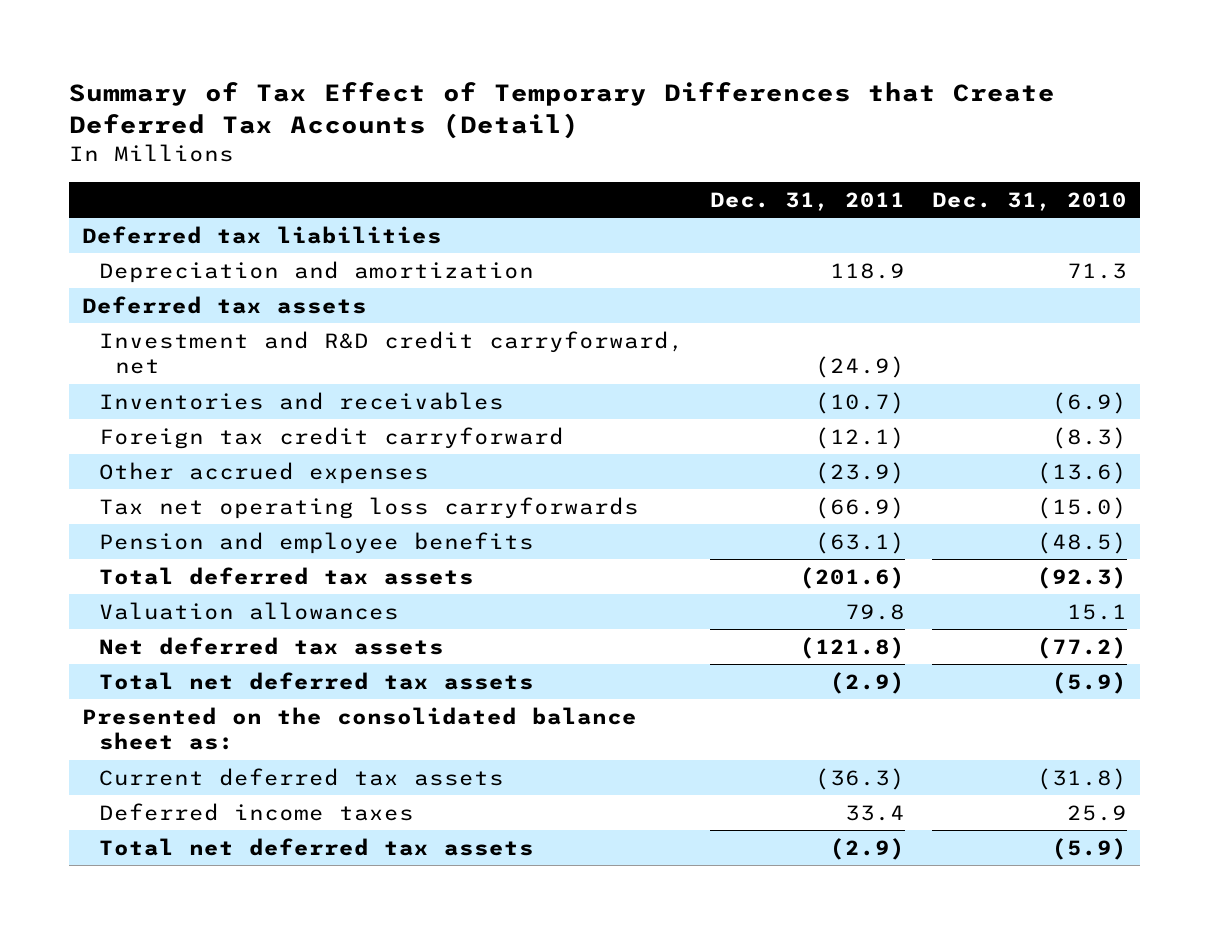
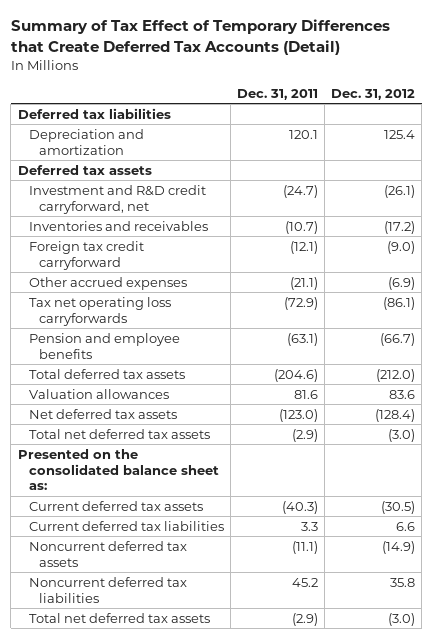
- | Dec. 31, 2011 | Dec. 31, 2010
+ | Dec. 31, 2011 | Dec. 31, 2012
- Depreciation and amortization | 118.9 | 71.3
+ Depreciation and amortization | 120.1 | 125.4
- Investment and R&D credit carryforward, net | (24.9) |
+ Investment and R&D credit carryforward, net | (24.7) | (26.1)
- Other accrued expenses | (23.9) | (13.6)
- Tax net operating loss carryforwards | (66.9) | (15.0)
+ Other accrued expenses | (21.1) | (6.9)
+ Tax net operating loss carryforwards | (72.9) | (86.1)
- Total deferred tax assets | (201.6) | (92.3)
- Valuation allowances | 79.8 | 15.1
- Net deferred tax assets | (121.8) | (77.2)
+ Total deferred tax assets | (204.6) | (212.0)
+ Valuation allowances | 81.6 | 83.6
+ Net deferred tax assets | (123.0) | (128.4)
- Current deferred tax assets | (36.3) | (31.8)
- Deferred income taxes | 33.4 | 25.9
+ Current deferred tax assets | (40.3) | (30.5)
+ Current deferred tax liabilities | 3.3 | 6.6
+ Noncurrent deferred tax assets | (11.1) | (14.9)
+ Noncurrent deferred tax liabilities | 45.2 | 35.8

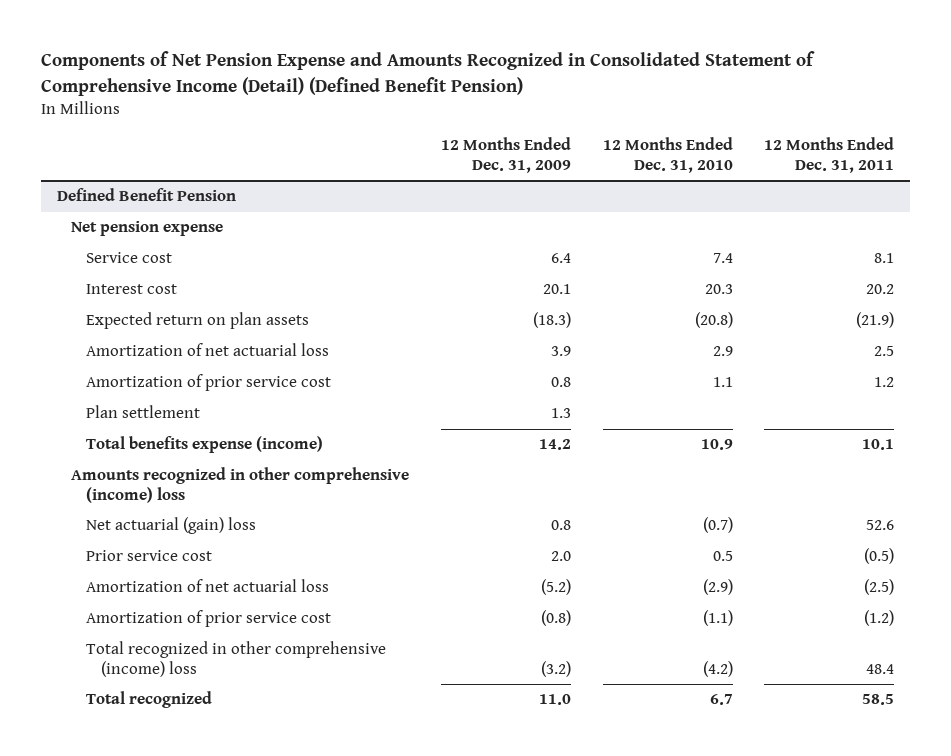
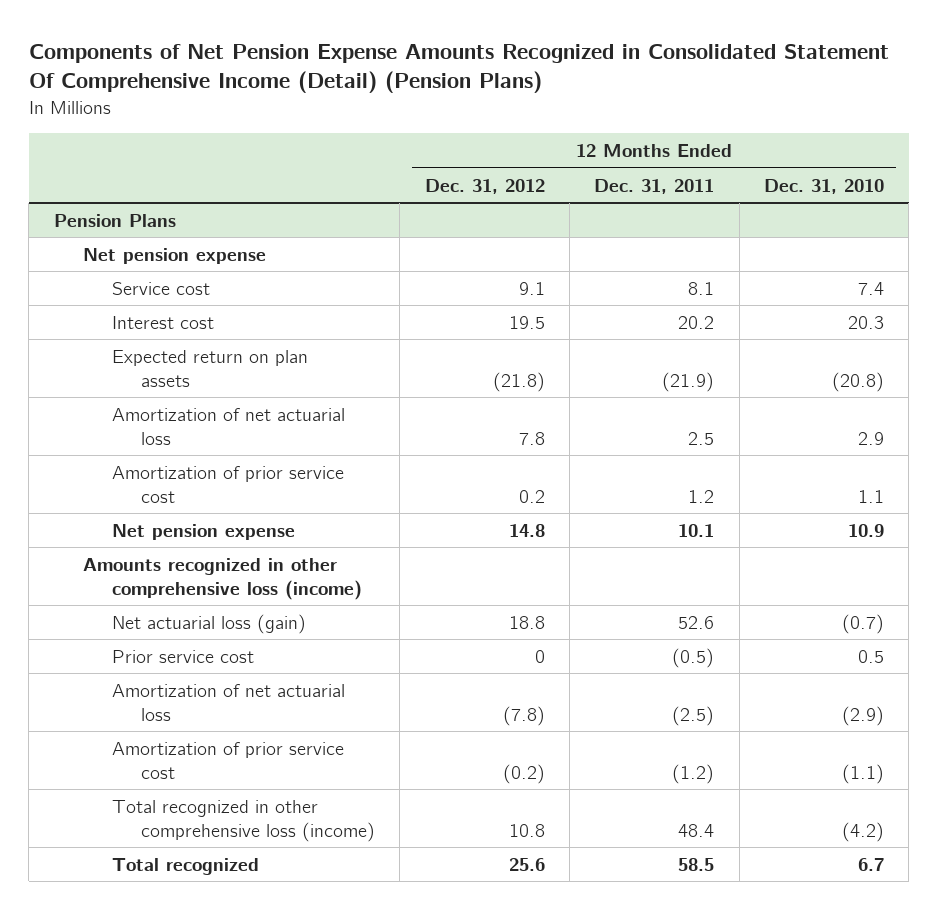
- Components of Net Pension Expense and Amounts Recognized in Consolidated Statement of Comprehensive Income (Detail) (Defined Benefit Pension)
+ Components of Net Pension Expense Amounts Recognized in Consolidated Statement Of Comprehensive Income (Detail) (Pension Plans)
- | 12 Months Ended Dec. 31, 2009 | 12 Months Ended Dec. 31, 2010 | 12 Months Ended Dec. 31, 2011
+ | 12 Months Ended Dec. 31, 2012 | 12 Months Ended Dec. 31, 2011 | 12 Months Ended Dec. 31, 2010
- Defined Benefit Pension
+ Pension Plans
- Plan settlement | 1.3 | |
- Total benefits expense (income) | 14.2 | 10.9 | 10.1
- Amounts recognized in other comprehensive (income) loss
- Net actuarial (gain) loss | 0.8 | (0.7) | 52.6
+ Net pension expense | 14.8 | 10.1 | 10.9
+ Amounts recognized in other comprehensive loss (income)
+ Net actuarial loss (gain) | 18.8 | 52.6 | (0.7)
- Total recognized in other comprehensive (income) loss | (3.2) | (4.2) | 48.4
+ Total recognized in other comprehensive loss (income) | 10.8 | 48.4 | (4.2)

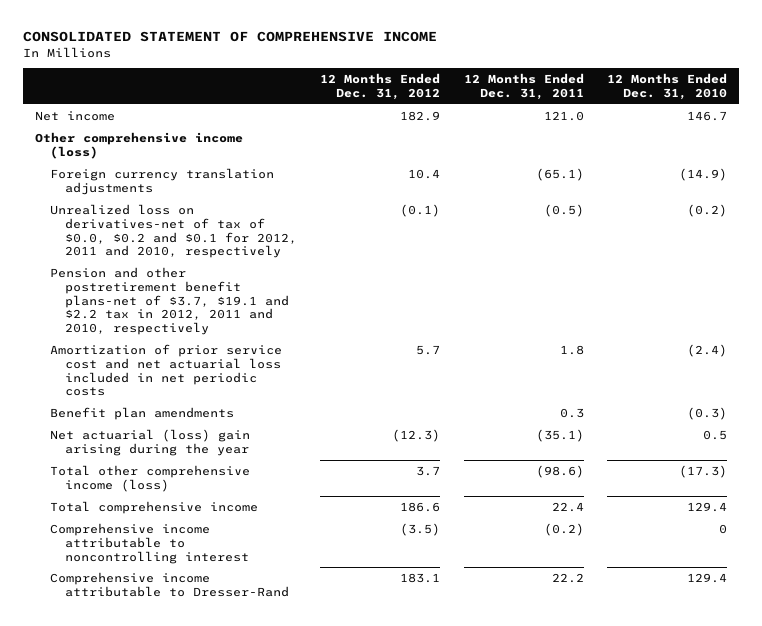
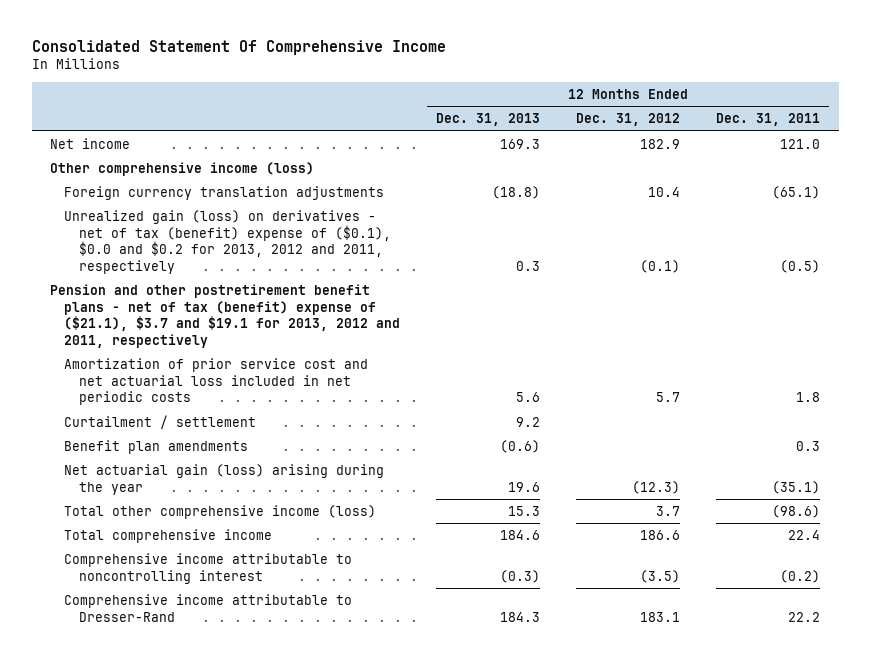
- CONSOLIDATED STATEMENT OF COMPREHENSIVE INCOME
+ Consolidated Statement Of Comprehensive Income
- | 12 Months Ended Dec. 31, 2012 | 12 Months Ended Dec. 31, 2011 | 12 Months Ended Dec. 31, 2010
+ | 12 Months Ended Dec. 31, 2013 | 12 Months Ended Dec. 31, 2012 | 12 Months Ended Dec. 31, 2011
- Unrealized loss on derivatives-net of tax of $0.0, $0.2 and $0.1 for 2012, 2011 and 2010, respectively | (0.1) | (0.5) | (0.2)
- Pension and other postretirement benefit plans-net of $3.7, $19.1 and $2.2 tax in 2012, 2011 and 2010, respectively
+ Unrealized gain (loss) on derivatives - net of tax (benefit) expense of ($0.1), $0.0 and $0.2 for 2013, 2012 and 2011, respectively | 0.3 | (0.1) | (0.5)
+ Pension and other postretirement benefit plans - net of tax (benefit) expense of ($21.1), $3.7 and $19.1 for 2013, 2012 and 2011, respectively
+ Curtailment / settlement | 9.2 | |
- Net actuarial (loss) gain arising during the year | (12.3) | (35.1) | 0.5
+ Net actuarial gain (loss) arising during the year | 19.6 | (12.3) | (35.1)

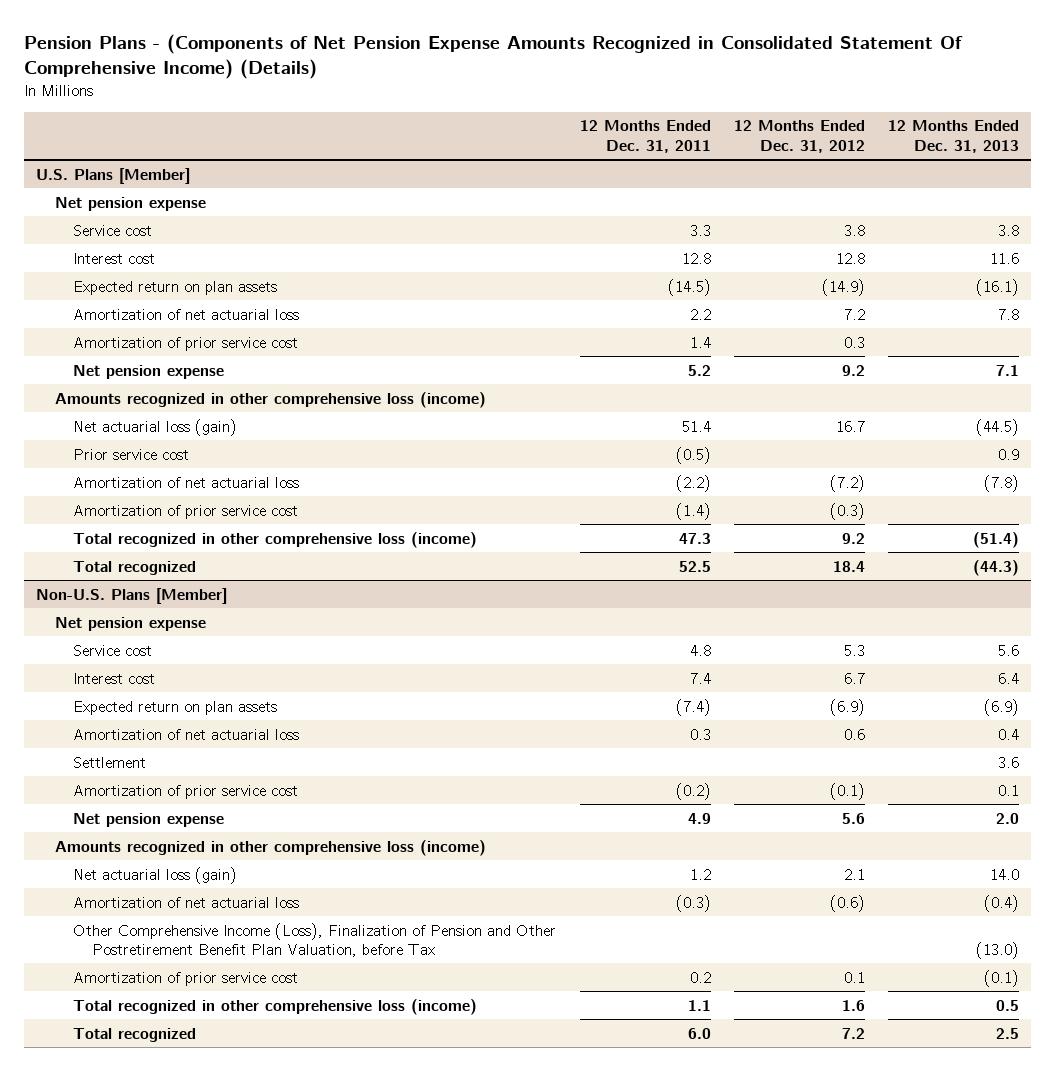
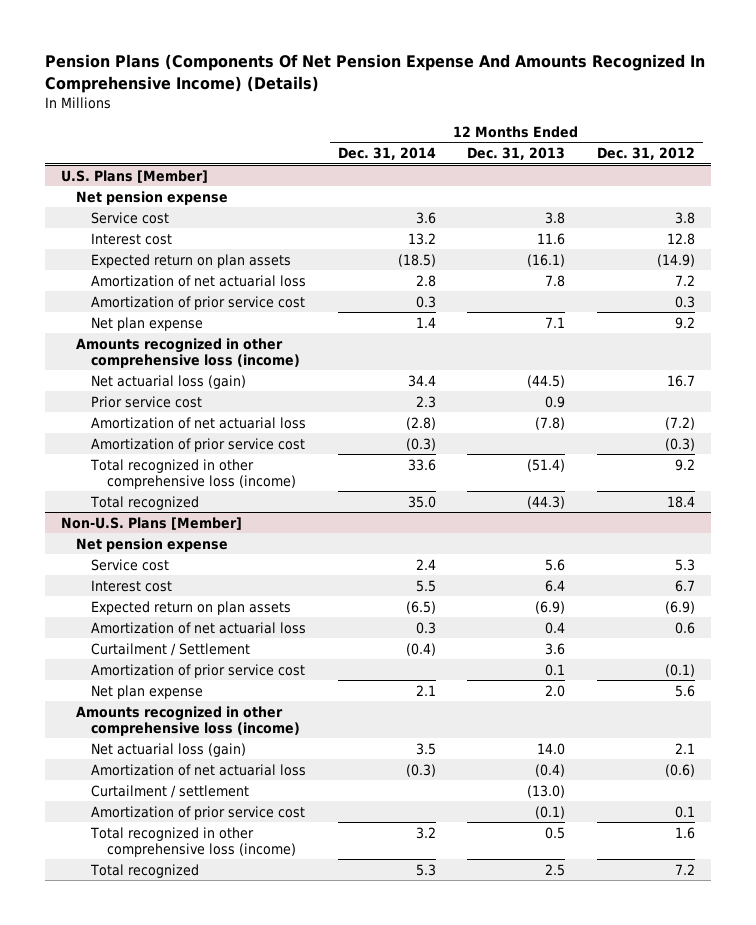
- Pension Plans - (Components of Net Pension Expense Amounts Recognized in Consolidated Statement Of Comprehensive Income) (Details)
+ Pension Plans (Components Of Net Pension Expense And Amounts Recognized In Comprehensive Income) (Details)
- | 12 Months Ended Dec. 31, 2011 | 12 Months Ended Dec. 31, 2012 | 12 Months Ended Dec. 31, 2013
+ | 12 Months Ended Dec. 31, 2014 | 12 Months Ended Dec. 31, 2013 | 12 Months Ended Dec. 31, 2012
@ U.S. Plans [Member]
- Net pension expense | 5.2 | 9.2 | 7.1
+ Net plan expense | 1.4 | 7.1 | 9.2
@ Non-U.S. Plans [Member]
- Settlement | | | 3.6
+ Curtailment / Settlement | (0.4) | 3.6 |
- Net pension expense | 4.9 | 5.6 | 2.0
+ Net plan expense | 2.1 | 2.0 | 5.6
- Other Comprehensive Income (Loss), Finalization of Pension and Other Postretirement Benefit Plan Valuation, before Tax | | | (13.0)
+ Curtailment / settlement | | (13.0) |

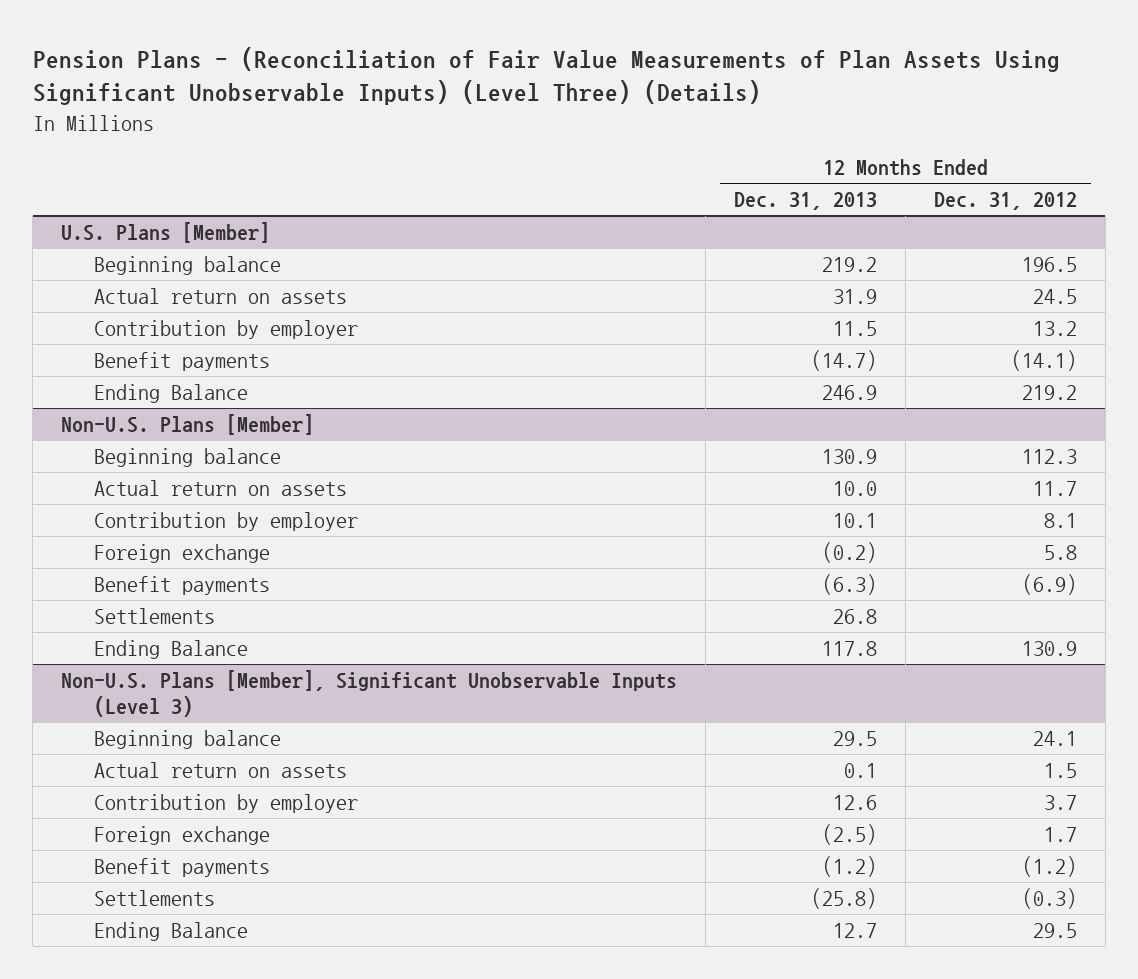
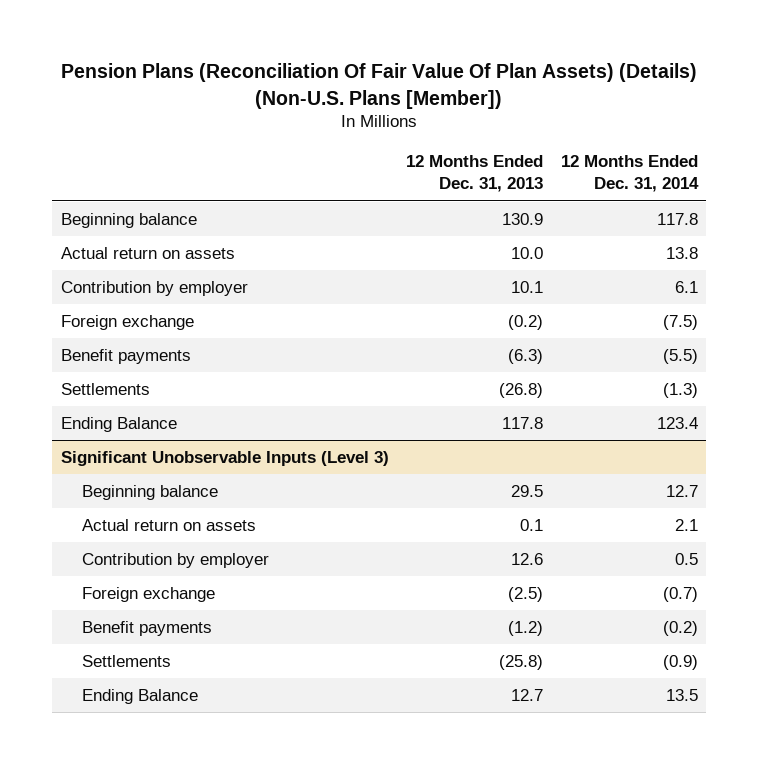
- Pension Plans - (Reconciliation of Fair Value Measurements of Plan Assets Using Significant Unobservable Inputs) (Level Three) (Details)
+ Pension Plans (Reconciliation Of Fair Value Of Plan Assets) (Details) (Non-U.S. Plans [Member])
- | 12 Months Ended Dec. 31, 2013 | 12 Months Ended Dec. 31, 2012
+ | 12 Months Ended Dec. 31, 2013 | 12 Months Ended Dec. 31, 2014
- U.S. Plans [Member]
- Beginning balance | 219.2 | 196.5
- Actual return on assets | 31.9 | 24.5
- Contribution by employer | 11.5 | 13.2
- Benefit payments | (14.7) | (14.1)
- Ending Balance | 246.9 | 219.2
- Non-U.S. Plans [Member]
- Settlements | 26.8 |
+ Settlements | (26.8) | (1.3)
- Non-U.S. Plans [Member], Significant Unobservable Inputs (Level 3)
+ Significant Unobservable Inputs (Level 3)

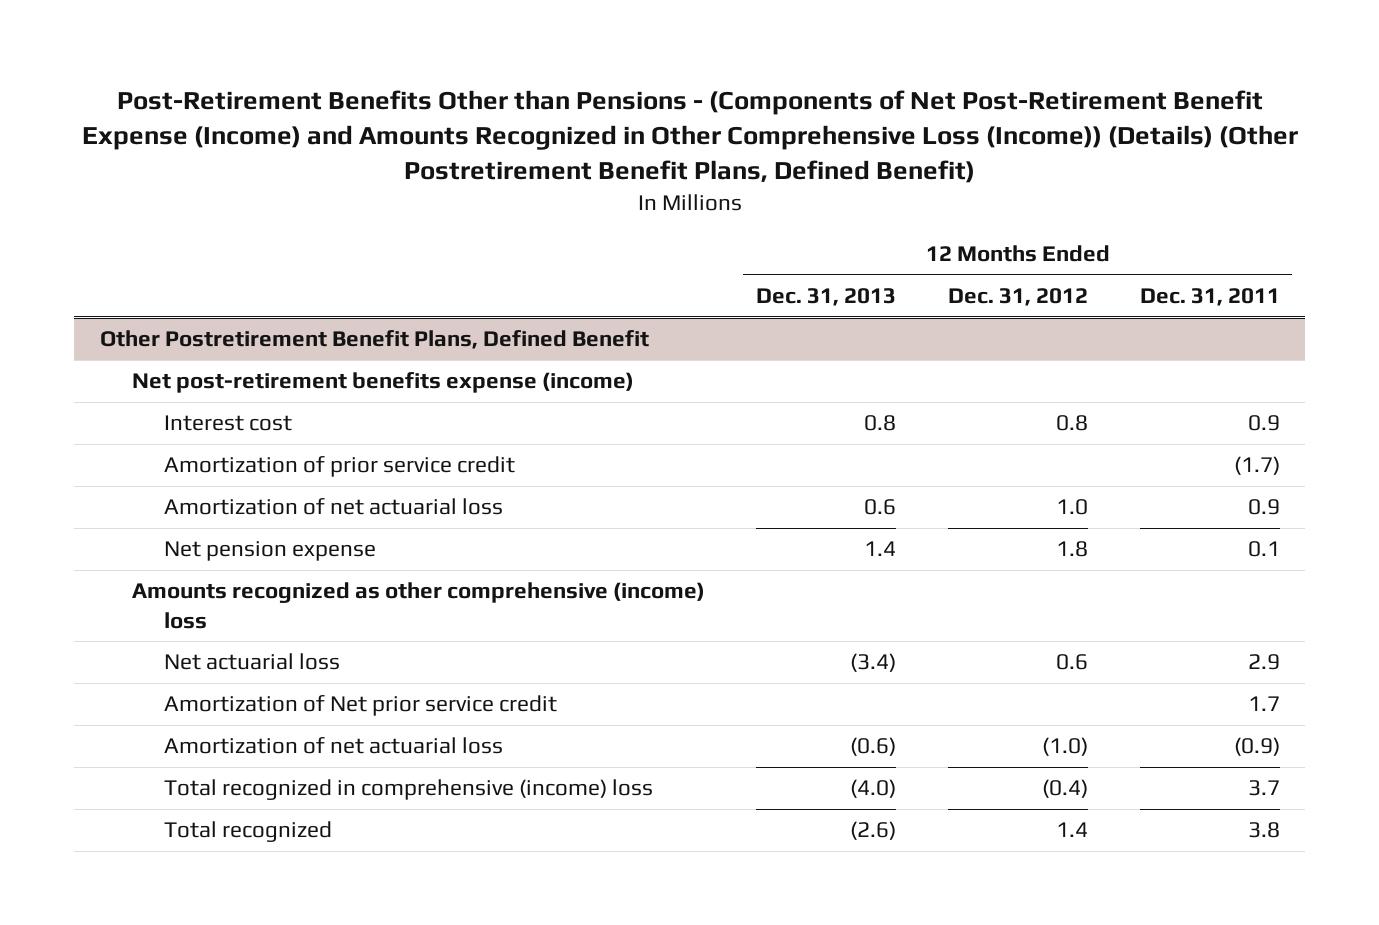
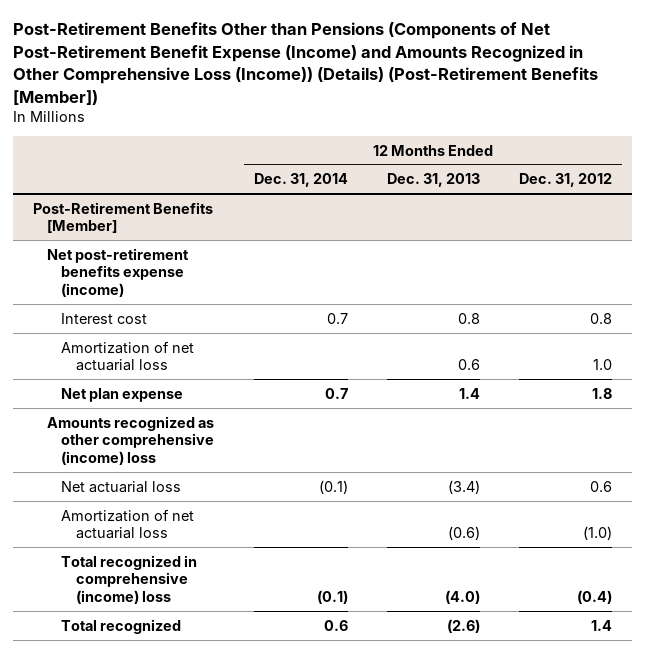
- Post-Retirement Benefits Other than Pensions - (Components of Net Post-Retirement Benefit Expense (Income) and Amounts Recognized in Other Comprehensive Loss (Income)) (Details) (Other Postretirement Benefit Plans, Defined Benefit)
+ Post-Retirement Benefits Other than Pensions (Components of Net Post-Retirement Benefit Expense (Income) and Amounts Recognized in Other Comprehensive Loss (Income)) (Details) (Post-Retirement Benefits [Member])
- | 12 Months Ended Dec. 31, 2013 | 12 Months Ended Dec. 31, 2012 | 12 Months Ended Dec. 31, 2011
+ | 12 Months Ended Dec. 31, 2014 | 12 Months Ended Dec. 31, 2013 | 12 Months Ended Dec. 31, 2012
- Other Postretirement Benefit Plans, Defined Benefit
+ Post-Retirement Benefits [Member]
- Amortization of prior service credit | | | (1.7)
- Net pension expense | 1.4 | 1.8 | 0.1
+ Net plan expense | 0.7 | 1.4 | 1.8
- Amortization of Net prior service credit | | | 1.7

